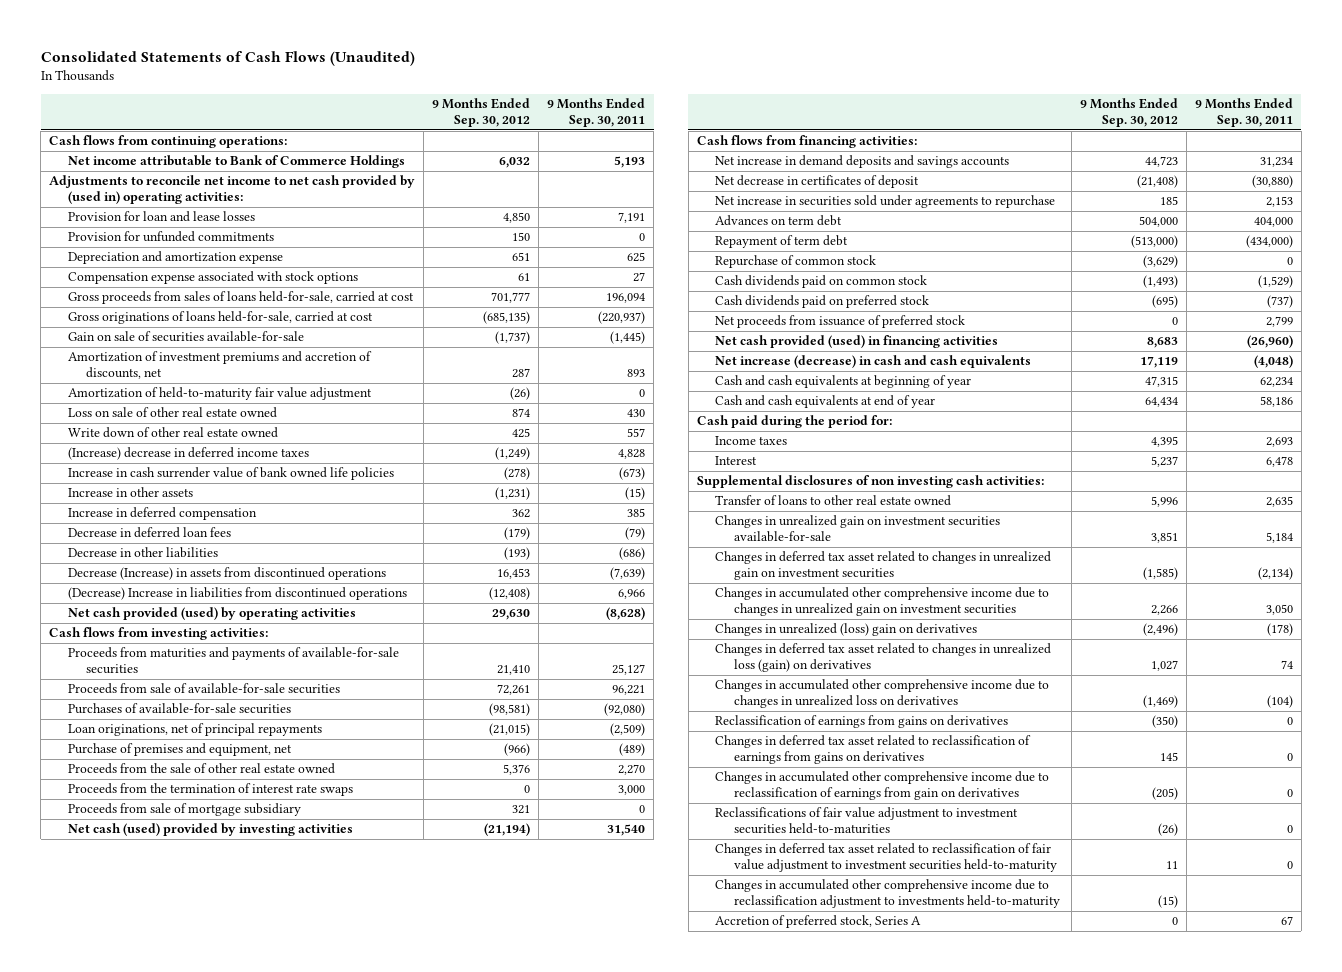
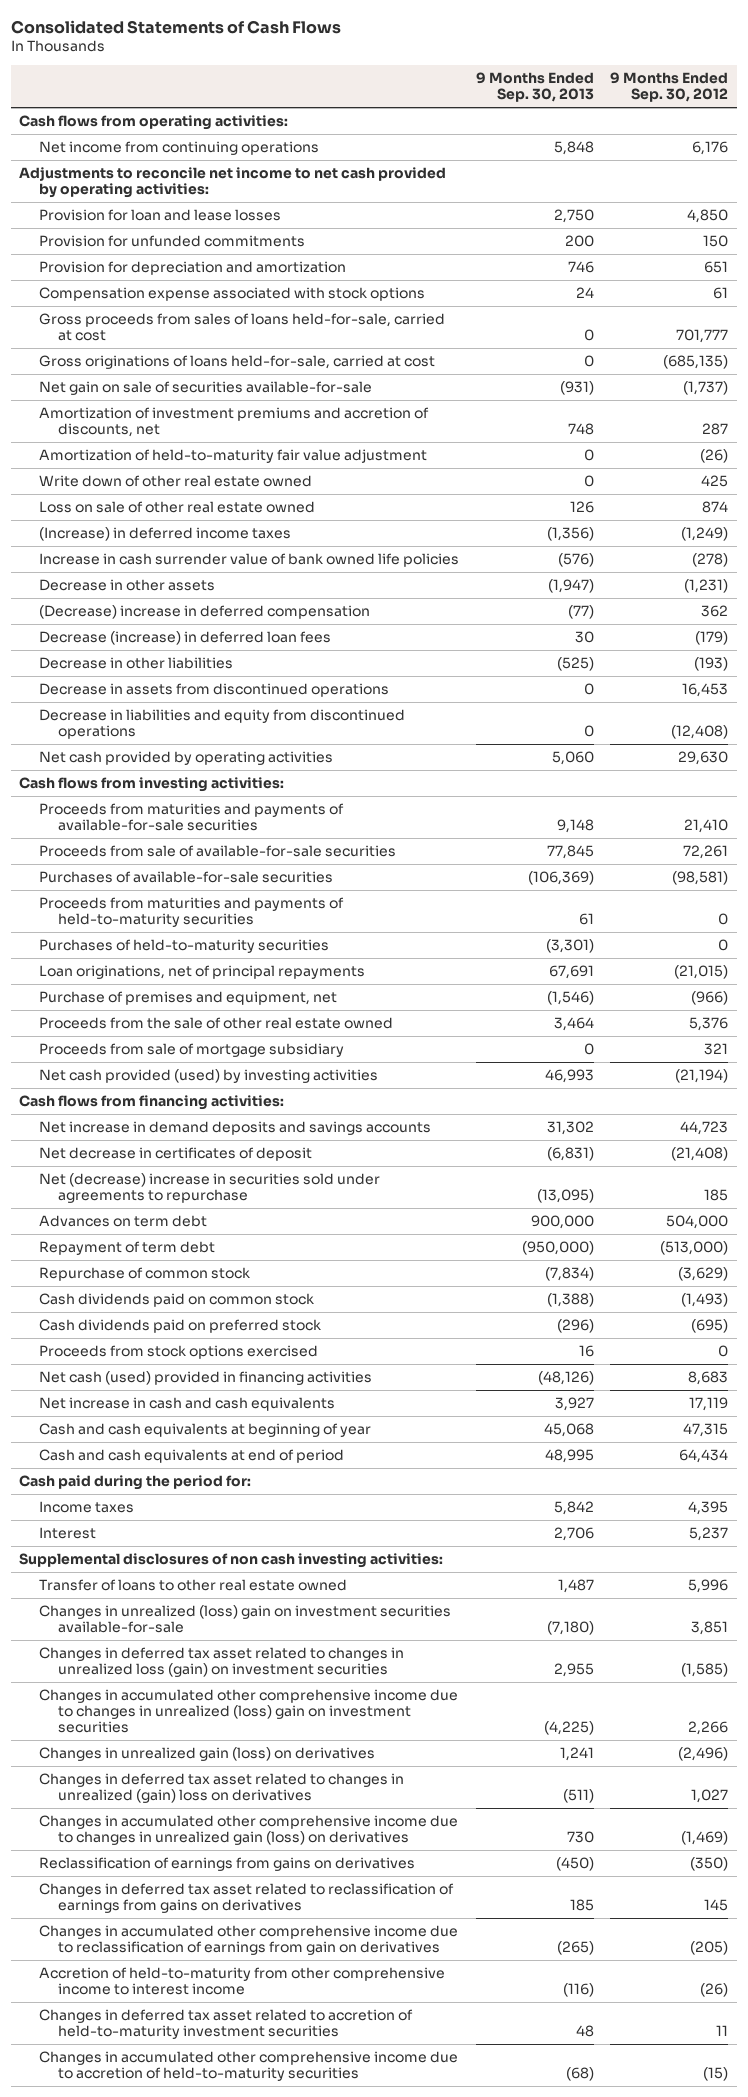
- Consolidated Statements of Cash Flows (Unaudited)
+ Consolidated Statements of Cash Flows
- | 9 Months Ended Sep. 30, 2012 | 9 Months Ended Sep. 30, 2011
+ | 9 Months Ended Sep. 30, 2013 | 9 Months Ended Sep. 30, 2012
- Cash flows from continuing operations:
- Net income attributable to Bank of Commerce Holdings | 6,032 | 5,193
- Adjustments to reconcile net income to net cash provided by (used in) operating activities:
+ Cash flows from operating activities:
+ Net income from continuing operations | 5,848 | 6,176
+ Adjustments to reconcile net income to net cash provided by operating activities:
- Depreciation and amortization expense | 651 | 625
+ Provision for depreciation and amortization | 746 | 651
- Gain on sale of securities available-for-sale | (1,737) | (1,445)
+ Net gain on sale of securities available-for-sale | (931) | (1,737)
- (Increase) decrease in deferred income taxes | (1,249) | 4,828
moved down: Loss on sale of other real estate owned | 126 | 874
+ (Increase) in deferred income taxes | (1,356) | (1,249)
- Increase in other assets | (1,231) | (15)
- Increase in deferred compensation | 362 | 385
- Decrease in deferred loan fees | (179) | (79)
+ Decrease in other assets | (1,947) | (1,231)
+ (Decrease) increase in deferred compensation | (77) | 362
+ Decrease (increase) in deferred loan fees | 30 | (179)
- Decrease (Increase) in assets from discontinued operations | 16,453 | (7,639)
- (Decrease) Increase in liabilities from discontinued operations | (12,408) | 6,966
- Net cash provided (used) by operating activities | 29,630 | (8,628)
+ Decrease in assets from discontinued operations | 0 | 16,453
+ Decrease in liabilities and equity from discontinued operations | 0 | (12,408)
+ Net cash provided by operating activities | 5,060 | 29,630
+ Proceeds from maturities and payments of held-to-maturity securities | 61 | 0
+ Purchases of held-to-maturity securities | (3,301) | 0
- Proceeds from the termination of interest rate swaps | 0 | 3,000
- Net cash (used) provided by investing activities | (21,194) | 31,540
+ Net cash provided (used) by investing activities | 46,993 | (21,194)
- Net increase in securities sold under agreements to repurchase | 185 | 2,153
+ Net (decrease) increase in securities sold under agreements to repurchase | (13,095) | 185
- Net proceeds from issuance of preferred stock | 0 | 2,799
- Net cash provided (used) in financing activities | 8,683 | (26,960)
- Net increase (decrease) in cash and cash equivalents | 17,119 | (4,048)
+ Proceeds from stock options exercised | 16 | 0
+ Net cash (used) provided in financing activities | (48,126) | 8,683
+ Net increase in cash and cash equivalents | 3,927 | 17,119
- Cash and cash equivalents at end of year | 64,434 | 58,186
+ Cash and cash equivalents at end of period | 48,995 | 64,434
- Supplemental disclosures of non investing cash activities:
+ Supplemental disclosures of non cash investing activities:
- Changes in unrealized gain on investment securities available-for-sale | 3,851 | 5,184
- Changes in deferred tax asset related to changes in unrealized gain on investment securities | (1,585) | (2,134)
- Changes in accumulated other comprehensive income due to changes in unrealized gain on investment securities | 2,266 | 3,050
- Changes in unrealized (loss) gain on derivatives | (2,496) | (178)
- Changes in deferred tax asset related to changes in unrealized loss (gain) on derivatives | 1,027 | 74
- Changes in accumulated other comprehensive income due to changes in unrealized loss on derivatives | (1,469) | (104)
+ Changes in unrealized (loss) gain on investment securities available-for-sale | (7,180) | 3,851
+ Changes in deferred tax asset related to changes in unrealized loss (gain) on investment securities | 2,955 | (1,585)
+ Changes in accumulated other comprehensive income due to changes in unrealized (loss) gain on investment securities | (4,225) | 2,266
+ Changes in unrealized gain (loss) on derivatives | 1,241 | (2,496)
+ Changes in deferred tax asset related to changes in unrealized (gain) loss on derivatives | (511) | 1,027
+ Changes in accumulated other comprehensive income due to changes in unrealized gain (loss) on derivatives | 730 | (1,469)
- Reclassifications of fair value adjustment to investment securities held-to-maturities | (26) | 0
- Changes in deferred tax asset related to reclassification of fair value adjustment to investment securities held-to-maturity | 11 | 0
- Changes in accumulated other comprehensive income due to reclassification adjustment to investments held-to-maturity | (15) |
- Accretion of preferred stock, Series A | 0 | 67
+ Accretion of held-to-maturity from other comprehensive income to interest income | (116) | (26)
+ Changes in deferred tax asset related to accretion of held-to-maturity investment securities | 48 | 11
+ Changes in accumulated other comprehensive income due to accretion of held-to-maturity securities | (68) | (15)

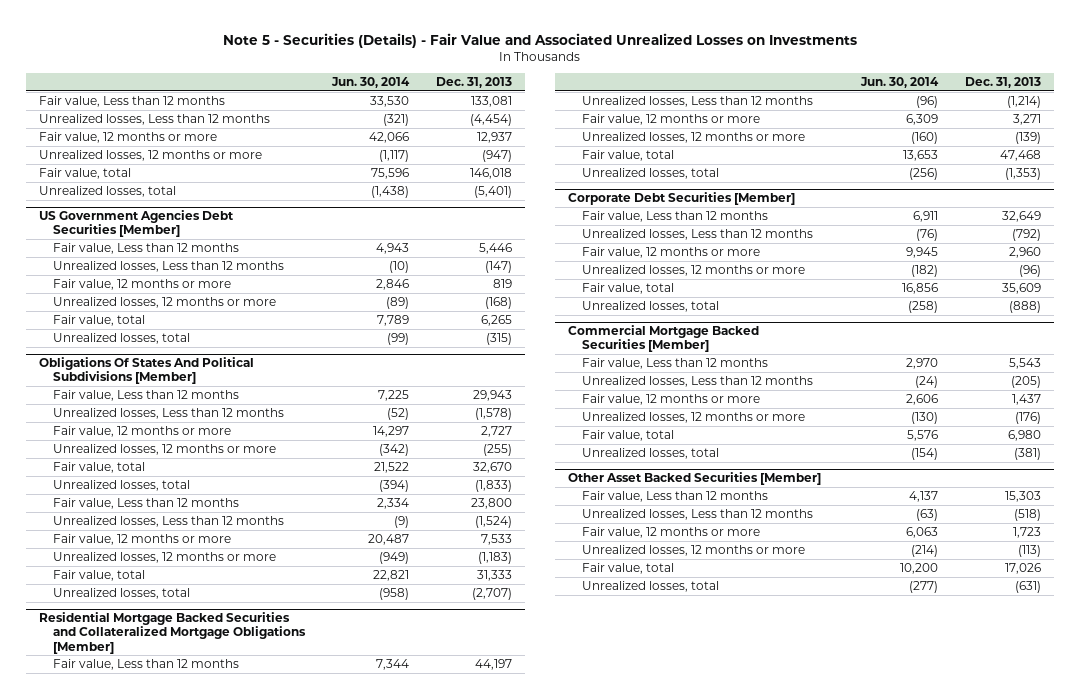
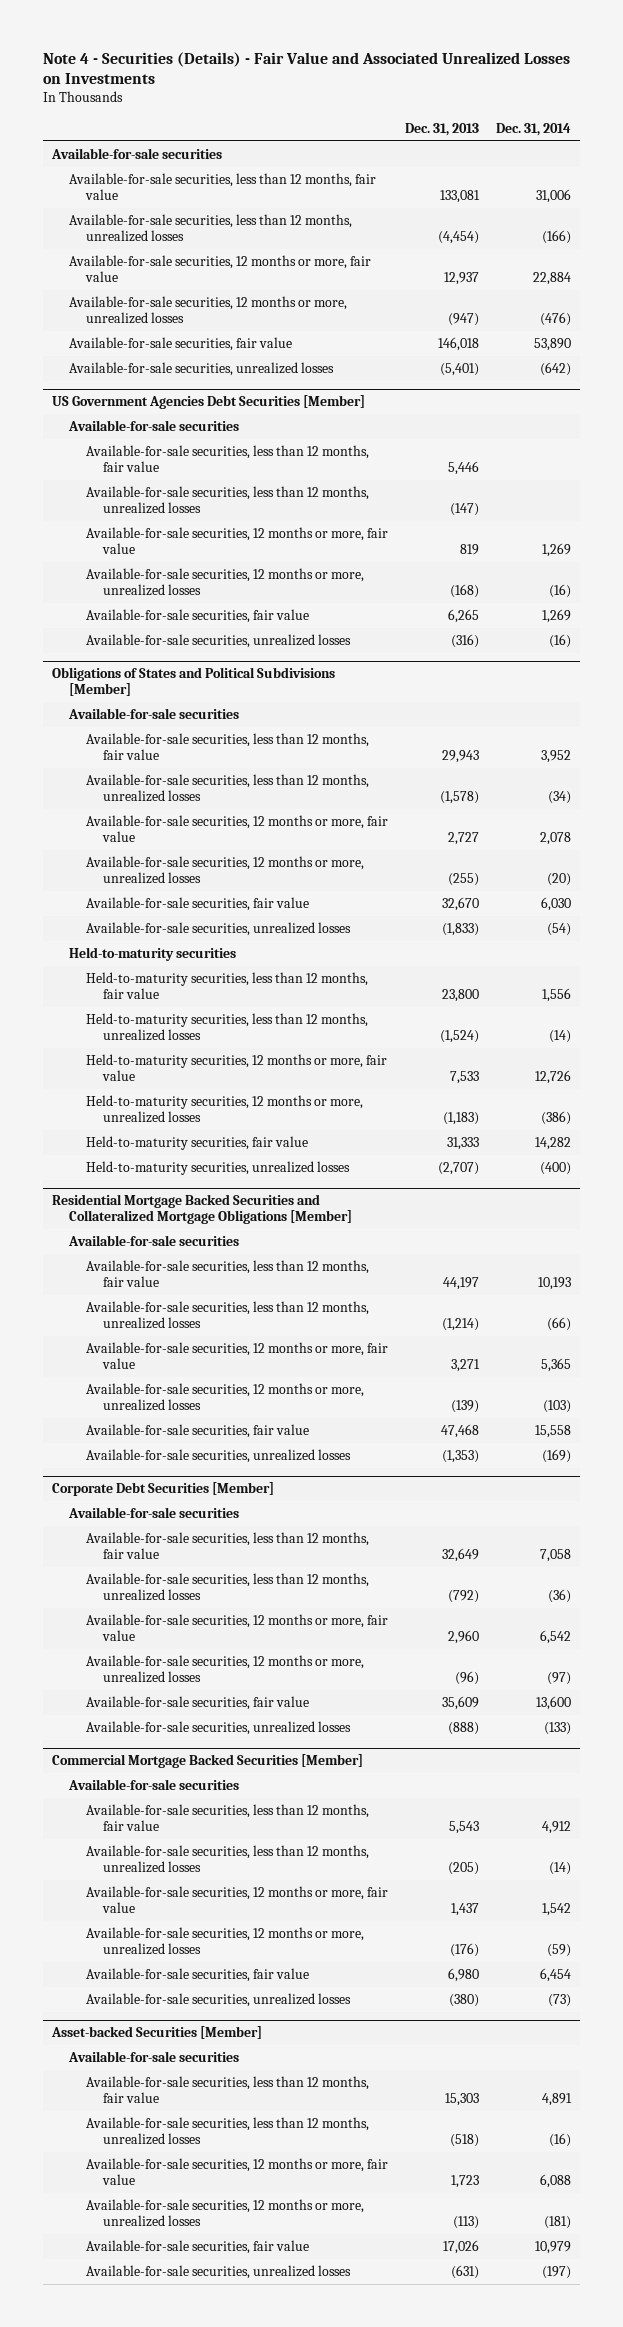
- Note 5 - Securities (Details) - Fair Value and Associated Unrealized Losses on Investments
+ Note 4 - Securities (Details) - Fair Value and Associated Unrealized Losses on Investments
- | Jun. 30, 2014 | Dec. 31, 2013
+ | Dec. 31, 2013 | Dec. 31, 2014
- Fair value, Less than 12 months | 33,530 | 133,081
- Unrealized losses, Less than 12 months | (321) | (4,454)
- Fair value, 12 months or more | 42,066 | 12,937
- Unrealized losses, 12 months or more | (1,117) | (947)
- Fair value, total | 75,596 | 146,018
- Unrealized losses, total | (1,438) | (5,401)
+ Available-for-sale securities
+ Available-for-sale securities, less than 12 months, fair value | 133,081 | 31,006
+ Available-for-sale securities, less than 12 months, unrealized losses | (4,454) | (166)
+ Available-for-sale securities, 12 months or more, fair value | 12,937 | 22,884
+ Available-for-sale securities, 12 months or more, unrealized losses | (947) | (476)
+ Available-for-sale securities, fair value | 146,018 | 53,890
+ Available-for-sale securities, unrealized losses | (5,401) | (642)
@ US Government Agencies Debt Securities [Member]
- Fair value, Less than 12 months | 4,943 | 5,446
- Unrealized losses, Less than 12 months | (10) | (147)
- Fair value, 12 months or more | 2,846 | 819
- Unrealized losses, 12 months or more | (89) | (168)
- Fair value, total | 7,789 | 6,265
- Unrealized losses, total | (99) | (315)
- Obligations Of States And Political Subdivisions [Member]
- Fair value, Less than 12 months | 7,225 | 29,943
- Unrealized losses, Less than 12 months | (52) | (1,578)
- Fair value, 12 months or more | 14,297 | 2,727
- Unrealized losses, 12 months or more | (342) | (255)
- Fair value, total | 21,522 | 32,670
- Unrealized losses, total | (394) | (1,833)
- Fair value, Less than 12 months | 2,334 | 23,800
- Unrealized losses, Less than 12 months | (9) | (1,524)
- Fair value, 12 months or more | 20,487 | 7,533
- Unrealized losses, 12 months or more | (949) | (1,183)
- Fair value, total | 22,821 | 31,333
- Unrealized losses, total | (958) | (2,707)
@ US Government Agencies Debt Securities [Member]
+ Available-for-sale securities
+ Available-for-sale securities, less than 12 months, fair value | 5,446 |
+ Available-for-sale securities, less than 12 months, unrealized losses | (147) |
+ Available-for-sale securities, 12 months or more, fair value | 819 | 1,269
+ Available-for-sale securities, 12 months or more, unrealized losses | (168) | (16)
+ Available-for-sale securities, fair value | 6,265 | 1,269
+ Available-for-sale securities, unrealized losses | (316) | (16)
+ Obligations of States and Political Subdivisions [Member]
+ Available-for-sale securities
+ Available-for-sale securities, less than 12 months, fair value | 29,943 | 3,952
+ Available-for-sale securities, less than 12 months, unrealized losses | (1,578) | (34)
+ Available-for-sale securities, 12 months or more, fair value | 2,727 | 2,078
+ Available-for-sale securities, 12 months or more, unrealized losses | (255) | (20)
+ Available-for-sale securities, fair value | 32,670 | 6,030
+ Available-for-sale securities, unrealized losses | (1,833) | (54)
+ Held-to-maturity securities
+ Held-to-maturity securities, less than 12 months, fair value | 23,800 | 1,556
+ Held-to-maturity securities, less than 12 months, unrealized losses | (1,524) | (14)
+ Held-to-maturity securities, 12 months or more, fair value | 7,533 | 12,726
+ Held-to-maturity securities, 12 months or more, unrealized losses | (1,183) | (386)
+ Held-to-maturity securities, fair value | 31,333 | 14,282
+ Held-to-maturity securities, unrealized losses | (2,707) | (400)
@ Residential Mortgage Backed Securities and Collateralized Mortgage Obligations [Member]
- Fair value, Less than 12 months | 7,344 | 44,197
- Unrealized losses, Less than 12 months | (96) | (1,214)
- Fair value, 12 months or more | 6,309 | 3,271
- Unrealized losses, 12 months or more | (160) | (139)
- Fair value, total | 13,653 | 47,468
- Unrealized losses, total | (256) | (1,353)
+ Available-for-sale securities
+ Available-for-sale securities, less than 12 months, fair value | 44,197 | 10,193
+ Available-for-sale securities, less than 12 months, unrealized losses | (1,214) | (66)
+ Available-for-sale securities, 12 months or more, fair value | 3,271 | 5,365
+ Available-for-sale securities, 12 months or more, unrealized losses | (139) | (103)
+ Available-for-sale securities, fair value | 47,468 | 15,558
+ Available-for-sale securities, unrealized losses | (1,353) | (169)
@ Corporate Debt Securities [Member]
- Fair value, Less than 12 months | 6,911 | 32,649
- Unrealized losses, Less than 12 months | (76) | (792)
- Fair value, 12 months or more | 9,945 | 2,960
- Unrealized losses, 12 months or more | (182) | (96)
- Fair value, total | 16,856 | 35,609
- Unrealized losses, total | (258) | (888)
+ Available-for-sale securities
+ Available-for-sale securities, less than 12 months, fair value | 32,649 | 7,058
+ Available-for-sale securities, less than 12 months, unrealized losses | (792) | (36)
+ Available-for-sale securities, 12 months or more, fair value | 2,960 | 6,542
+ Available-for-sale securities, 12 months or more, unrealized losses | (96) | (97)
+ Available-for-sale securities, fair value | 35,609 | 13,600
+ Available-for-sale securities, unrealized losses | (888) | (133)
@ Commercial Mortgage Backed Securities [Member]
- Fair value, Less than 12 months | 2,970 | 5,543
- Unrealized losses, Less than 12 months | (24) | (205)
- Fair value, 12 months or more | 2,606 | 1,437
- Unrealized losses, 12 months or more | (130) | (176)
- Fair value, total | 5,576 | 6,980
- Unrealized losses, total | (154) | (381)
- Other Asset Backed Securities [Member]
- Fair value, Less than 12 months | 4,137 | 15,303
- Unrealized losses, Less than 12 months | (63) | (518)
- Fair value, 12 months or more | 6,063 | 1,723
- Unrealized losses, 12 months or more | (214) | (113)
- Fair value, total | 10,200 | 17,026
- Unrealized losses, total | (277) | (631)
@ Commercial Mortgage Backed Securities [Member]
+ Available-for-sale securities
+ Available-for-sale securities, less than 12 months, fair value | 5,543 | 4,912
+ Available-for-sale securities, less than 12 months, unrealized losses | (205) | (14)
+ Available-for-sale securities, 12 months or more, fair value | 1,437 | 1,542
+ Available-for-sale securities, 12 months or more, unrealized losses | (176) | (59)
+ Available-for-sale securities, fair value | 6,980 | 6,454
+ Available-for-sale securities, unrealized losses | (380) | (73)
+ Asset-backed Securities [Member]
+ Available-for-sale securities
+ Available-for-sale securities, less than 12 months, fair value | 15,303 | 4,891
+ Available-for-sale securities, less than 12 months, unrealized losses | (518) | (16)
+ Available-for-sale securities, 12 months or more, fair value | 1,723 | 6,088
+ Available-for-sale securities, 12 months or more, unrealized losses | (113) | (181)
+ Available-for-sale securities, fair value | 17,026 | 10,979
+ Available-for-sale securities, unrealized losses | (631) | (197)

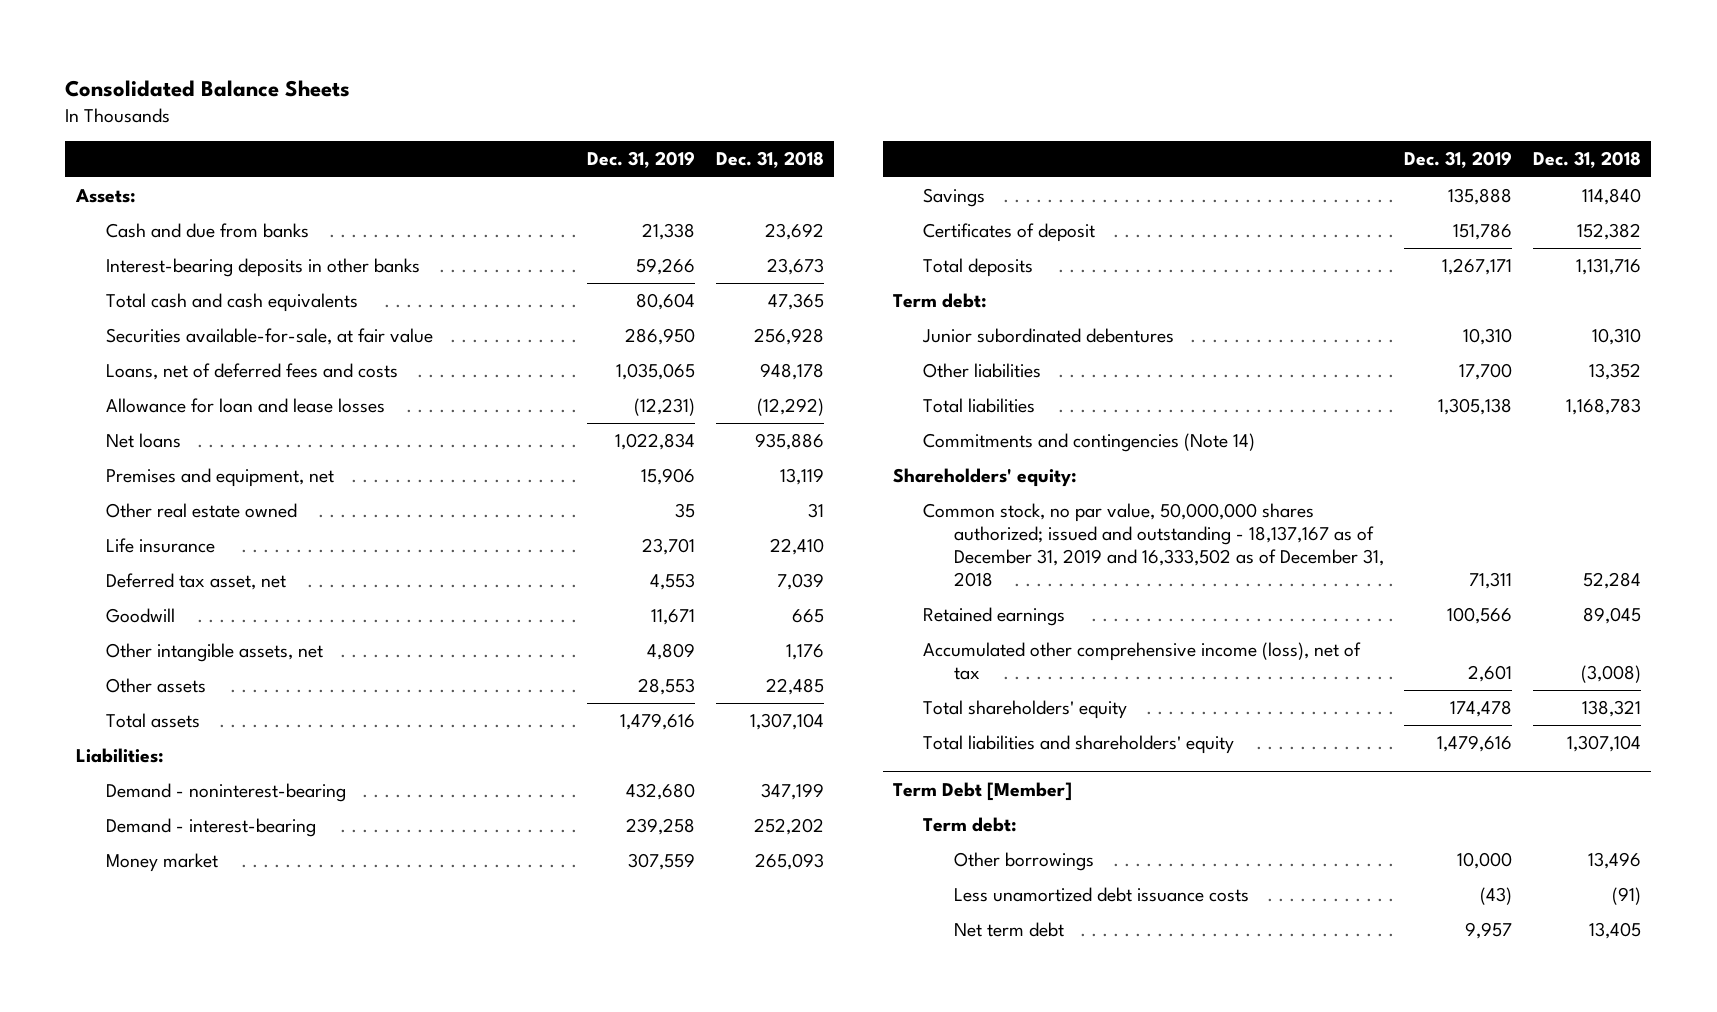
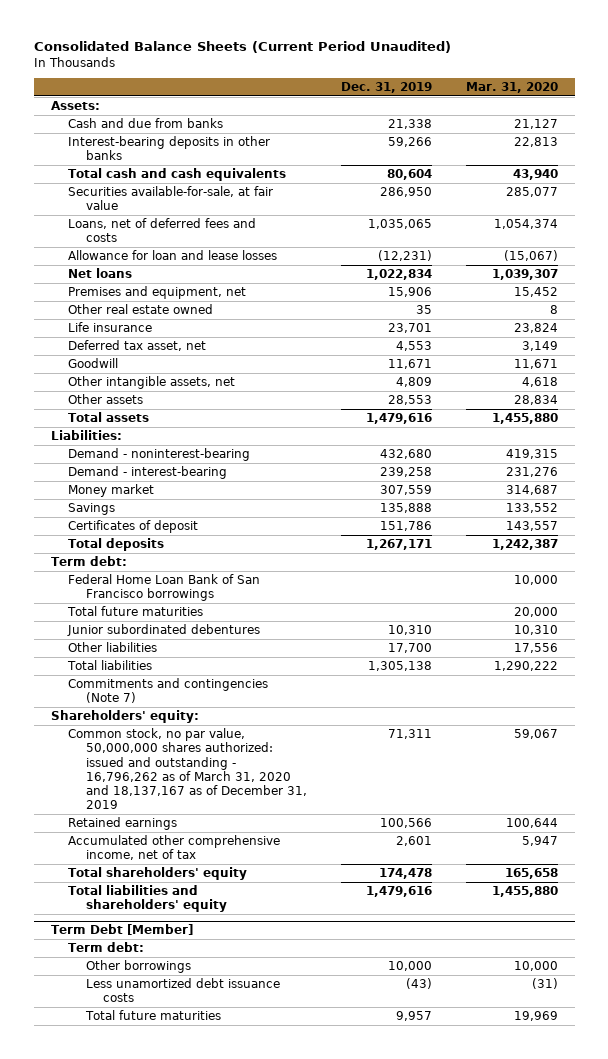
- Consolidated Balance Sheets
+ Consolidated Balance Sheets (Current Period Unaudited)
- | Dec. 31, 2019 | Dec. 31, 2018
+ | Dec. 31, 2019 | Mar. 31, 2020
+ Federal Home Loan Bank of San Francisco borrowings | | 10,000
+ Total future maturities | | 20,000
- Commitments and contingencies (Note 14)
+ Commitments and contingencies (Note 7)
- Common stock, no par value, 50,000,000 shares authorized; issued and outstanding - 18,137,167 as of December 31, 2019 and 16,333,502 as of December 31, 2018 | 71,311 | 52,284
+ Common stock, no par value, 50,000,000 shares authorized: issued and outstanding - 16,796,262 as of March 31, 2020 and 18,137,167 as of December 31, 2019 | 71,311 | 59,067
- Accumulated other comprehensive income (loss), net of tax | 2,601 | (3,008)
+ Accumulated other comprehensive income, net of tax | 2,601 | 5,947
@ Term Debt [Member]
- Net term debt | 9,957 | 13,405
+ Total future maturities | 9,957 | 19,969

